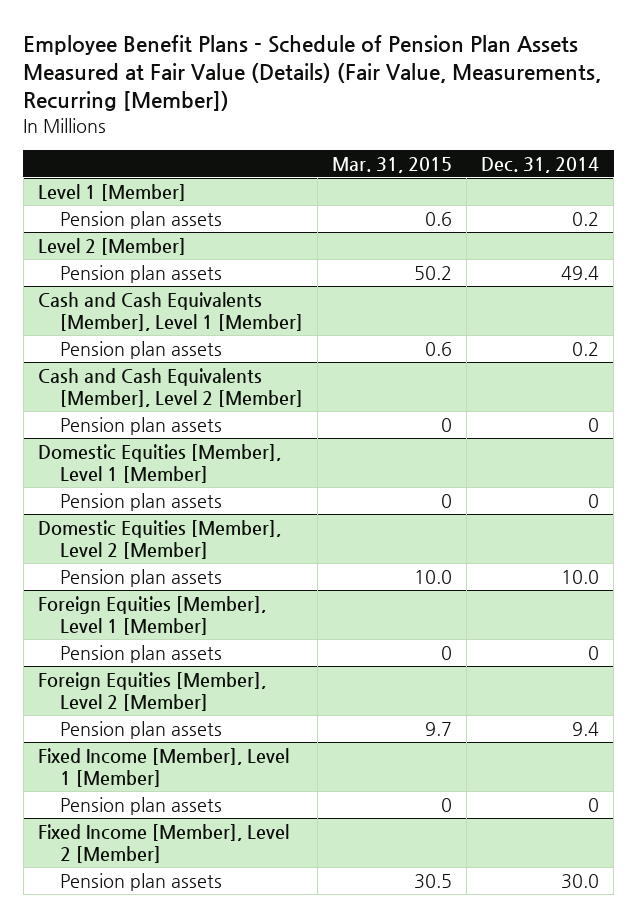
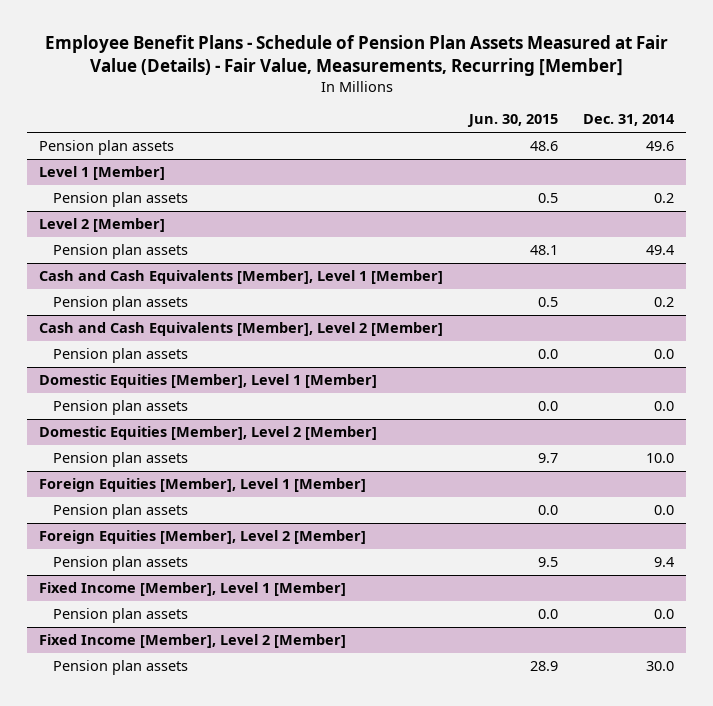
- Employee Benefit Plans - Schedule of Pension Plan Assets Measured at Fair Value (Details) (Fair Value, Measurements, Recurring [Member])
+ Employee Benefit Plans - Schedule of Pension Plan Assets Measured at Fair Value (Details) - Fair Value, Measurements, Recurring [Member]
- | Mar. 31, 2015 | Dec. 31, 2014
+ | Jun. 30, 2015 | Dec. 31, 2014
+ Pension plan assets | 48.6 | 49.6
@ Cash and Cash Equivalents [Member], Level 2 [Member]
- Pension plan assets | 0 | 0
+ Pension plan assets | 0.0 | 0.0
@ Domestic Equities [Member], Level 1 [Member]
- Pension plan assets | 0 | 0
+ Pension plan assets | 0.0 | 0.0
@ Foreign Equities [Member], Level 1 [Member]
- Pension plan assets | 0 | 0
+ Pension plan assets | 0.0 | 0.0
@ Fixed Income [Member], Level 1 [Member]
- Pension plan assets | 0 | 0
+ Pension plan assets | 0.0 | 0.0

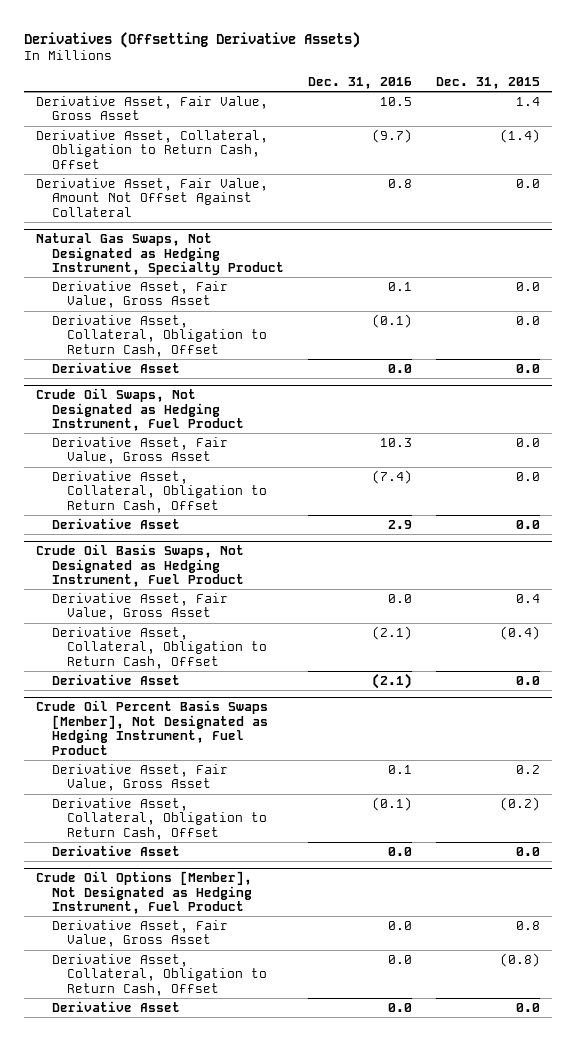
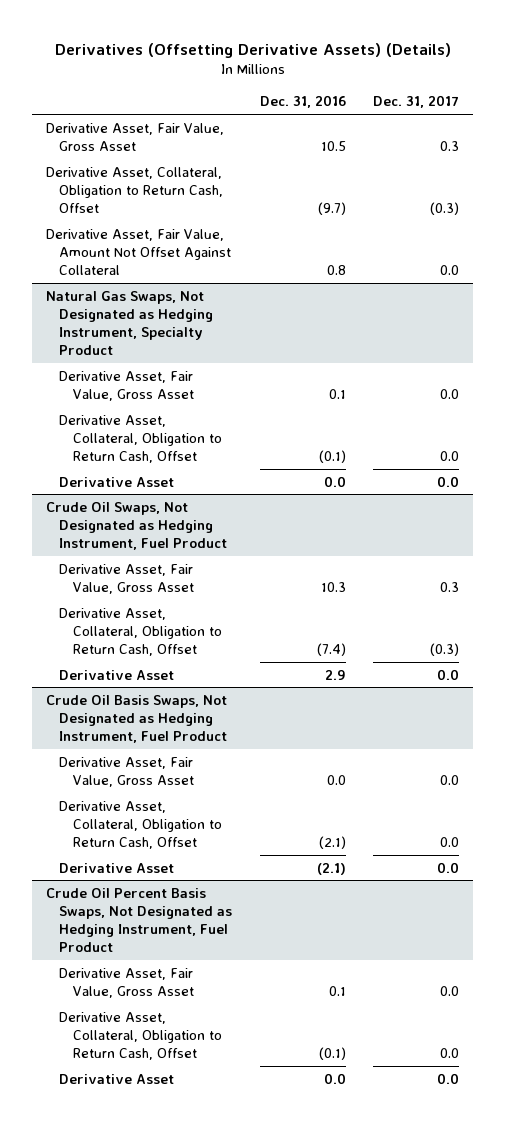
- Derivatives (Offsetting Derivative Assets)
+ Derivatives (Offsetting Derivative Assets) (Details)
- | Dec. 31, 2016 | Dec. 31, 2015
+ | Dec. 31, 2016 | Dec. 31, 2017
- Crude Oil Percent Basis Swaps [Member], Not Designated as Hedging Instrument, Fuel Product
+ Crude Oil Percent Basis Swaps, Not Designated as Hedging Instrument, Fuel Product
- Crude Oil Options [Member], Not Designated as Hedging Instrument, Fuel Product
- Derivative Asset, Fair Value, Gross Asset | 0.0 | 0.8
- Derivative Asset, Collateral, Obligation to Return Cash, Offset | 0.0 | (0.8)
- Derivative Asset | 0.0 | 0.0

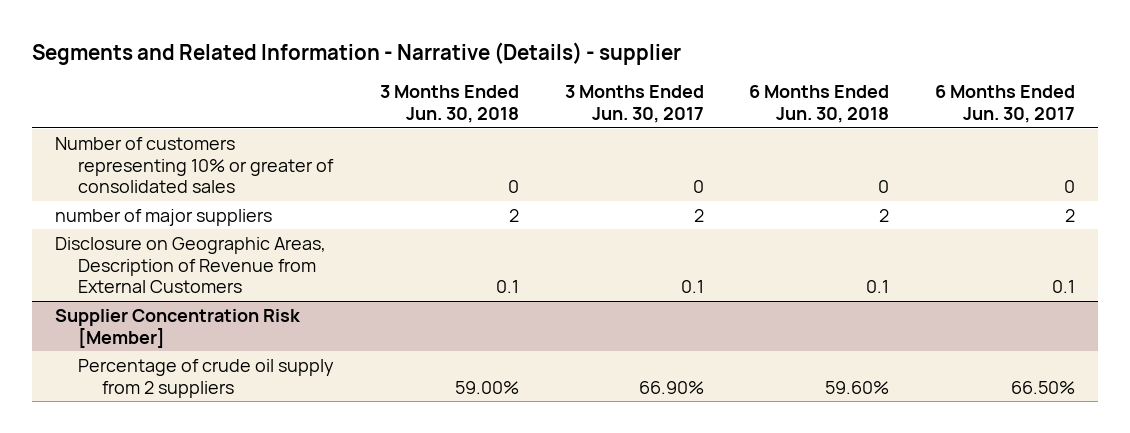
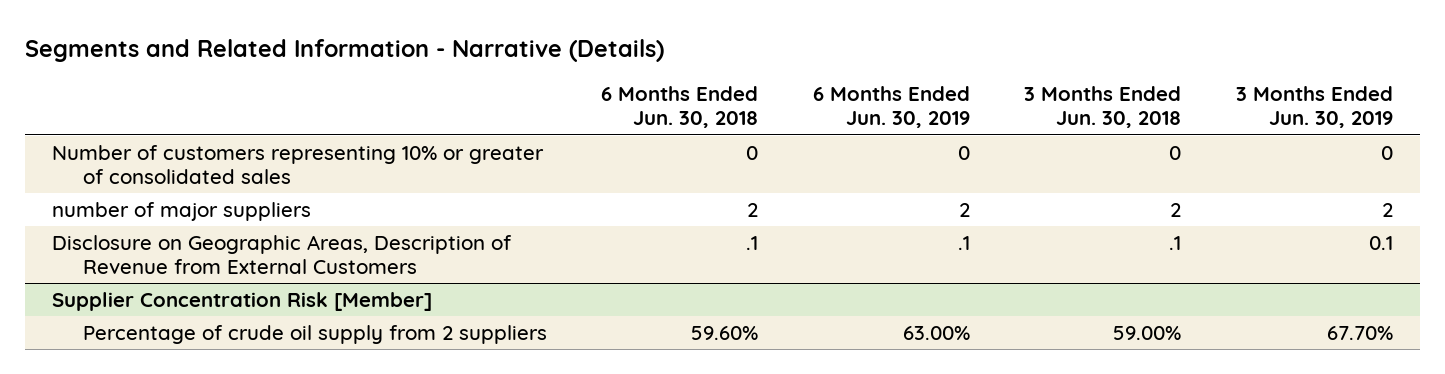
- Segments and Related Information - Narrative (Details) - supplier
+ Segments and Related Information - Narrative (Details)
- | 3 Months Ended Jun. 30, 2018 | 3 Months Ended Jun. 30, 2017 | 6 Months Ended Jun. 30, 2018 | 6 Months Ended Jun. 30, 2017
+ | 6 Months Ended Jun. 30, 2018 | 6 Months Ended Jun. 30, 2019 | 3 Months Ended Jun. 30, 2018 | 3 Months Ended Jun. 30, 2019
- Disclosure on Geographic Areas, Description of Revenue from External Customers | 0.1 | 0.1 | 0.1 | 0.1
+ Disclosure on Geographic Areas, Description of Revenue from External Customers | .1 | .1 | .1 | 0.1

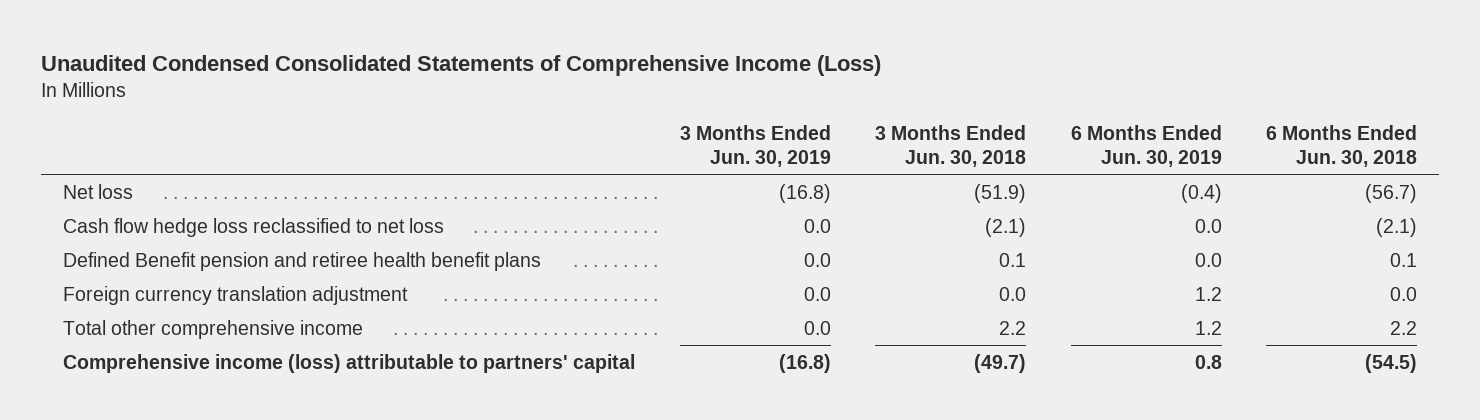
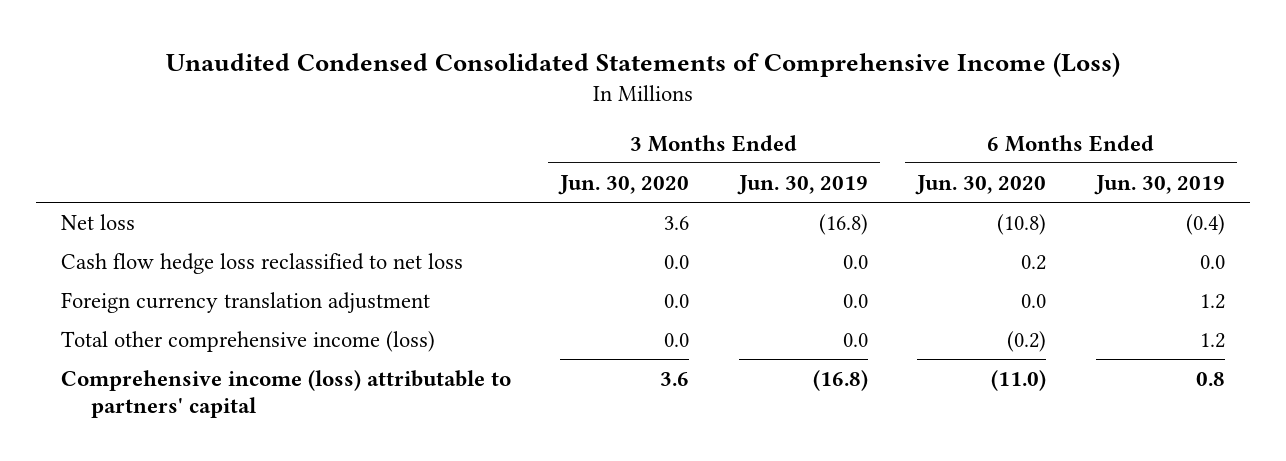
- | 3 Months Ended Jun. 30, 2019 | 3 Months Ended Jun. 30, 2018 | 6 Months Ended Jun. 30, 2019 | 6 Months Ended Jun. 30, 2018
+ | 3 Months Ended Jun. 30, 2020 | 3 Months Ended Jun. 30, 2019 | 6 Months Ended Jun. 30, 2020 | 6 Months Ended Jun. 30, 2019
- Defined Benefit pension and retiree health benefit plans | 0.0 | 0.1 | 0.0 | 0.1
- Total other comprehensive income | 0.0 | 2.2 | 1.2 | 2.2
+ Total other comprehensive income (loss) | 0.0 | 0.0 | (0.2) | 1.2

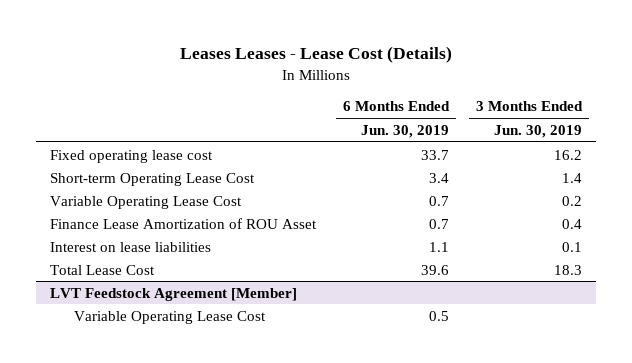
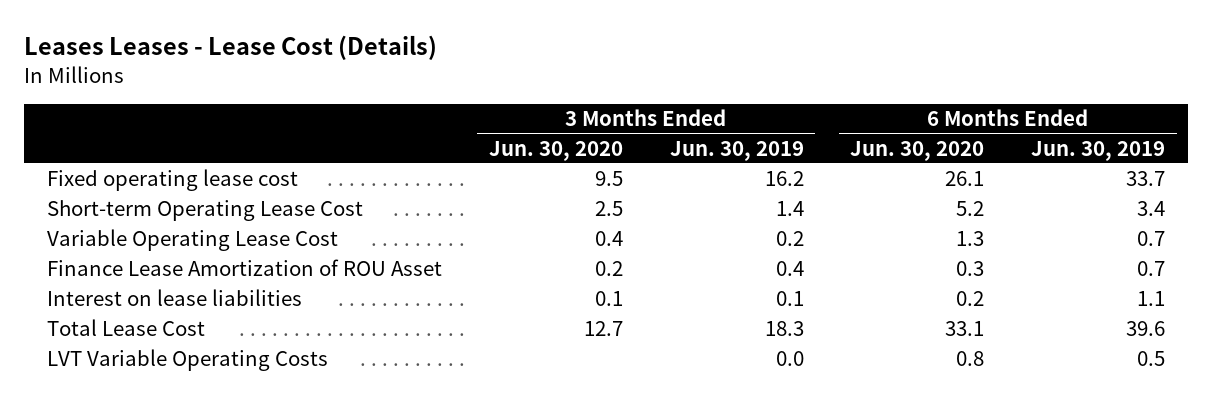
- | 6 Months Ended Jun. 30, 2019 | 3 Months Ended Jun. 30, 2019
+ | 3 Months Ended Jun. 30, 2020 | 3 Months Ended Jun. 30, 2019 | 6 Months Ended Jun. 30, 2020 | 6 Months Ended Jun. 30, 2019
- LVT Feedstock Agreement [Member]
- Variable Operating Lease Cost | 0.5 |
+ LVT Variable Operating Costs | | 0.0 | 0.8 | 0.5

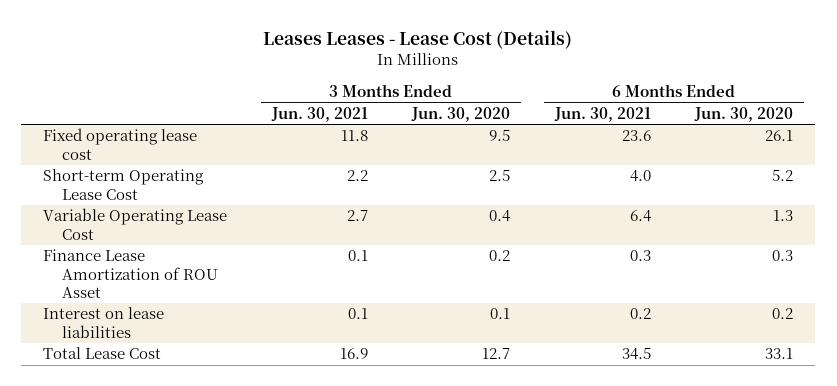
- | 3 Months Ended Jun. 30, 2020 | 3 Months Ended Jun. 30, 2019 | 6 Months Ended Jun. 30, 2020 | 6 Months Ended Jun. 30, 2019
+ | 3 Months Ended Jun. 30, 2021 | 3 Months Ended Jun. 30, 2020 | 6 Months Ended Jun. 30, 2021 | 6 Months Ended Jun. 30, 2020
- LVT Variable Operating Costs | | 0.0 | 0.8 | 0.5

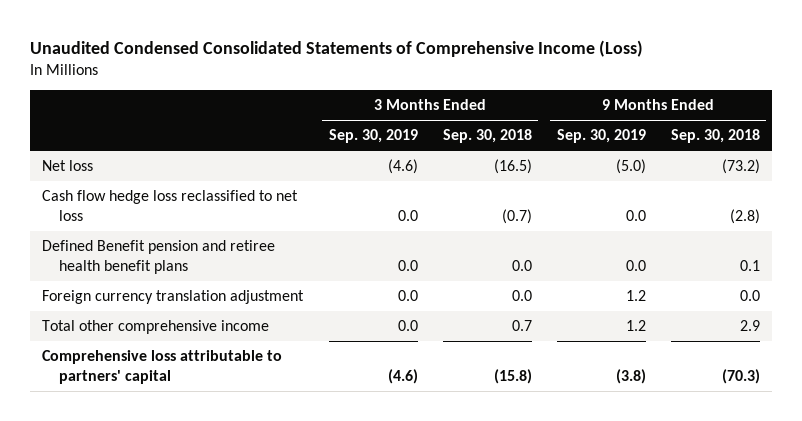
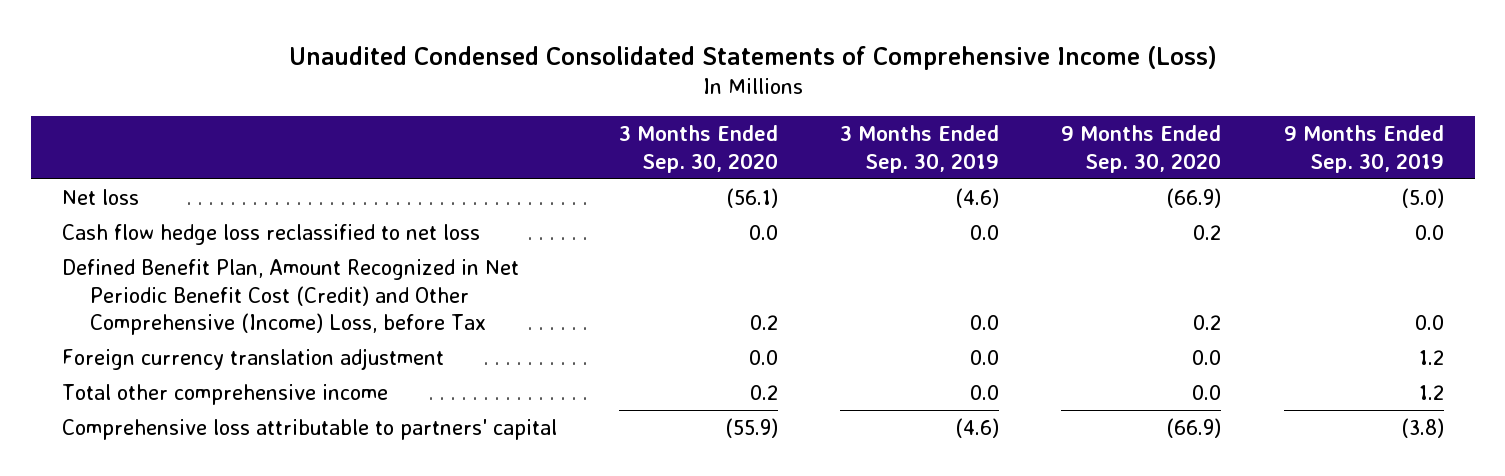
- | 3 Months Ended Sep. 30, 2019 | 3 Months Ended Sep. 30, 2018 | 9 Months Ended Sep. 30, 2019 | 9 Months Ended Sep. 30, 2018
+ | 3 Months Ended Sep. 30, 2020 | 3 Months Ended Sep. 30, 2019 | 9 Months Ended Sep. 30, 2020 | 9 Months Ended Sep. 30, 2019
- Defined Benefit pension and retiree health benefit plans | 0.0 | 0.0 | 0.0 | 0.1
+ Defined Benefit Plan, Amount Recognized in Net Periodic Benefit Cost (Credit) and Other Comprehensive (Income) Loss, before Tax | 0.2 | 0.0 | 0.2 | 0.0

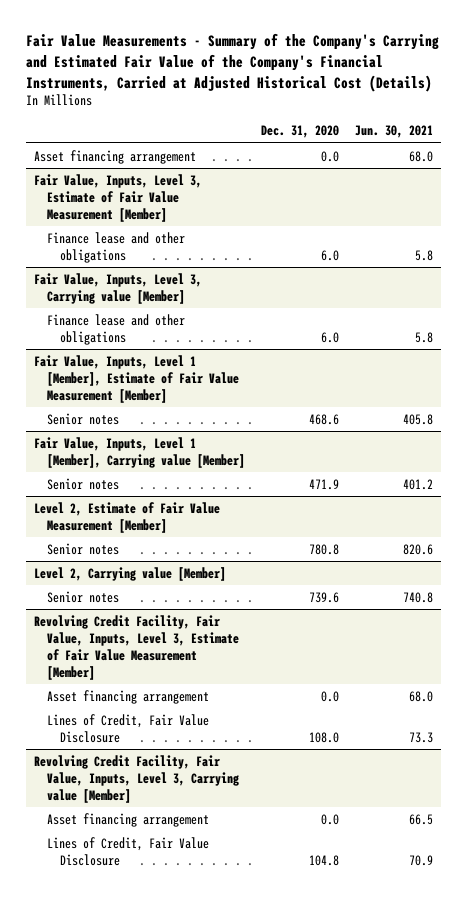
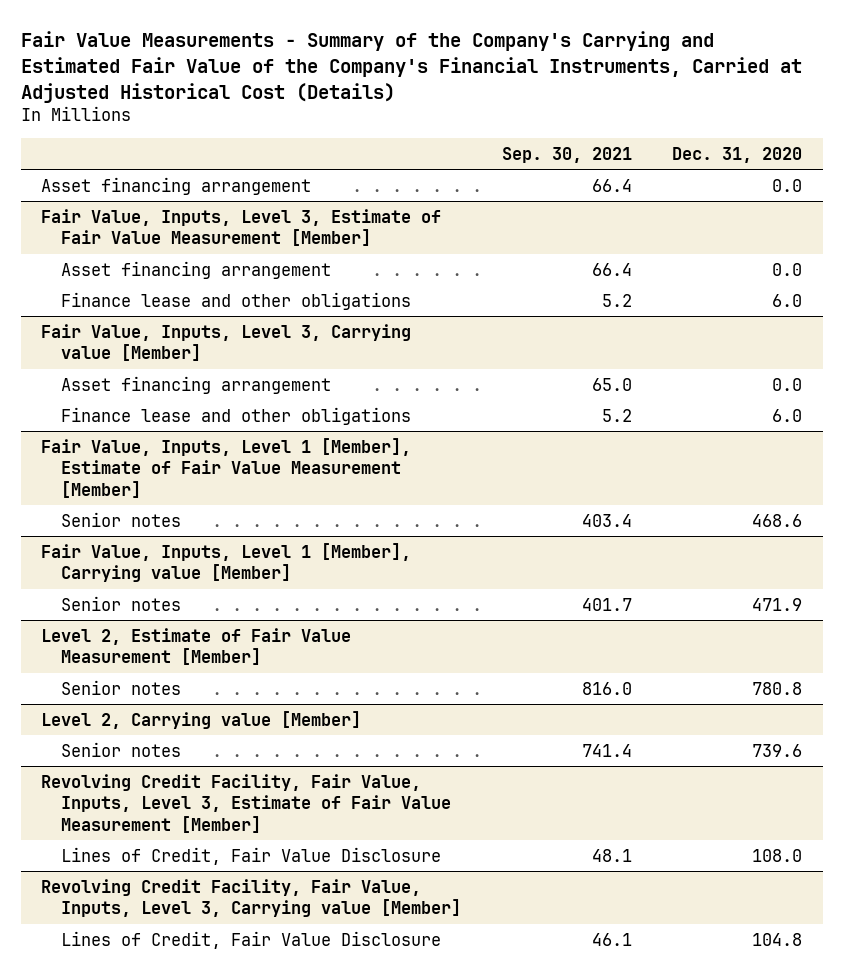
- | Dec. 31, 2020 | Jun. 30, 2021
+ | Sep. 30, 2021 | Dec. 31, 2020
@ Fair Value, Inputs, Level 3, Estimate of Fair Value Measurement [Member]
+ Asset financing arrangement | 66.4 | 0.0
@ Fair Value, Inputs, Level 3, Carrying value [Member]
+ Asset financing arrangement | 65.0 | 0.0
@ Revolving Credit Facility, Fair Value, Inputs, Level 3, Estimate of Fair Value Measurement [Member]
- Asset financing arrangement | 0.0 | 68.0
@ Revolving Credit Facility, Fair Value, Inputs, Level 3, Carrying value [Member]
- Asset financing arrangement | 0.0 | 66.5

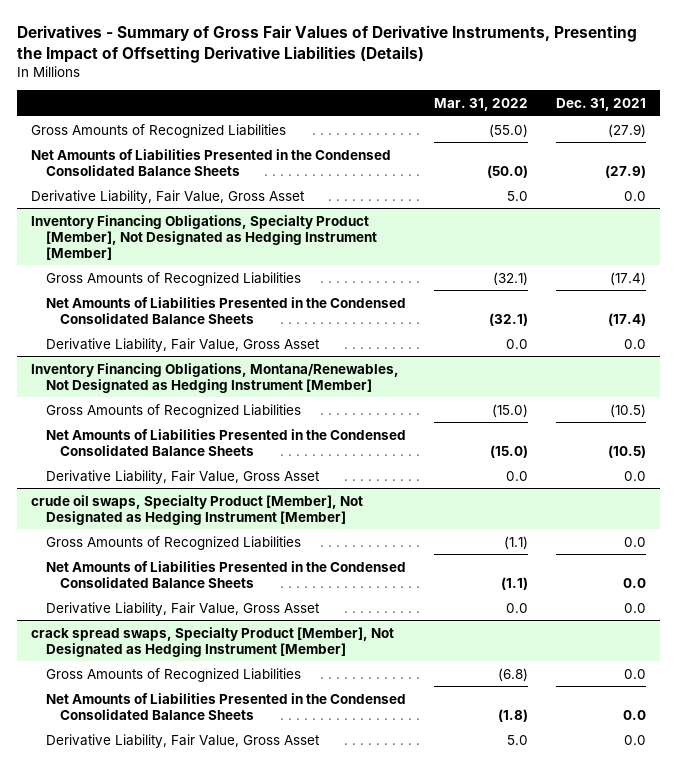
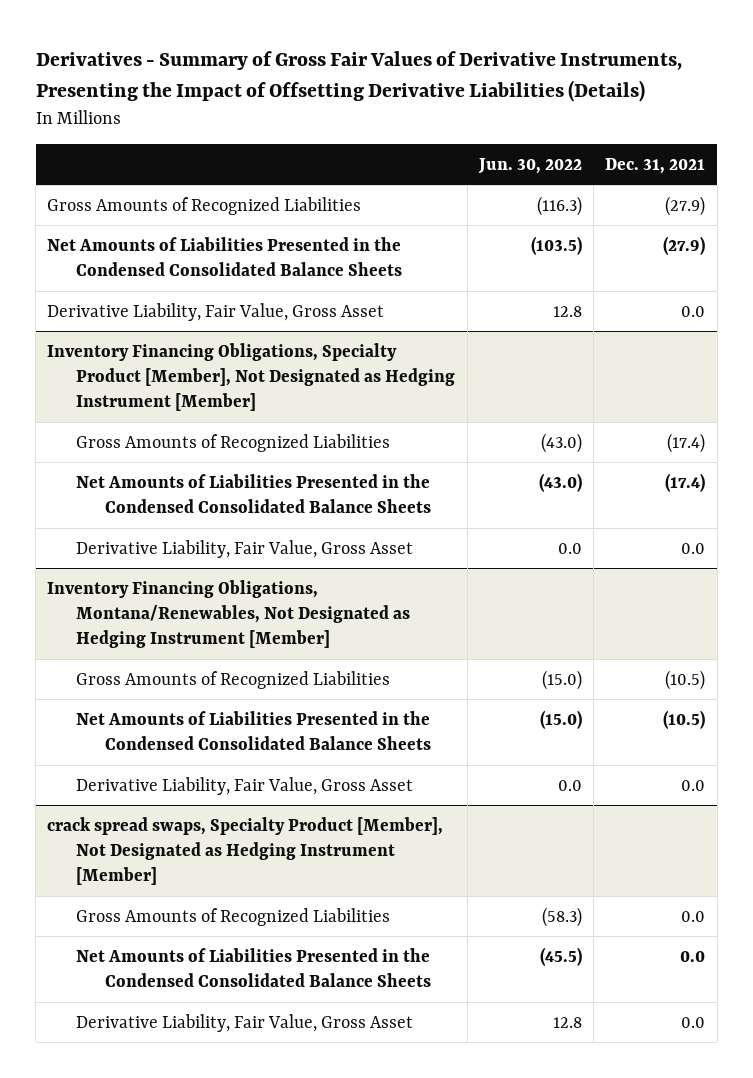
- | Mar. 31, 2022 | Dec. 31, 2021
+ | Jun. 30, 2022 | Dec. 31, 2021
- crude oil swaps, Specialty Product [Member], Not Designated as Hedging Instrument [Member]
- Gross Amounts of Recognized Liabilities | (1.1) | 0.0
- Net Amounts of Liabilities Presented in the Condensed Consolidated Balance Sheets | (1.1) | 0.0
- Derivative Liability, Fair Value, Gross Asset | 0.0 | 0.0

